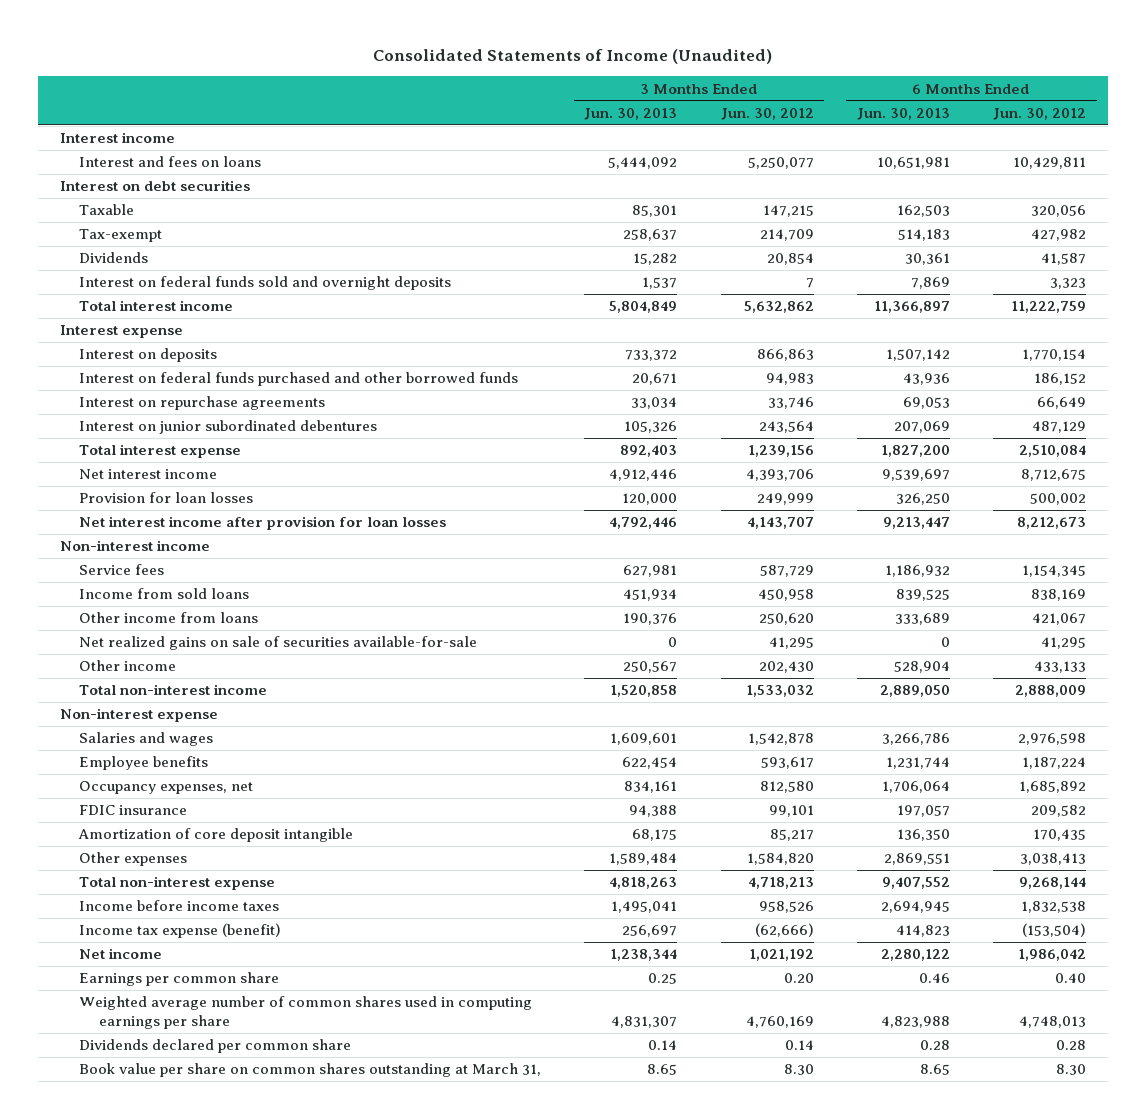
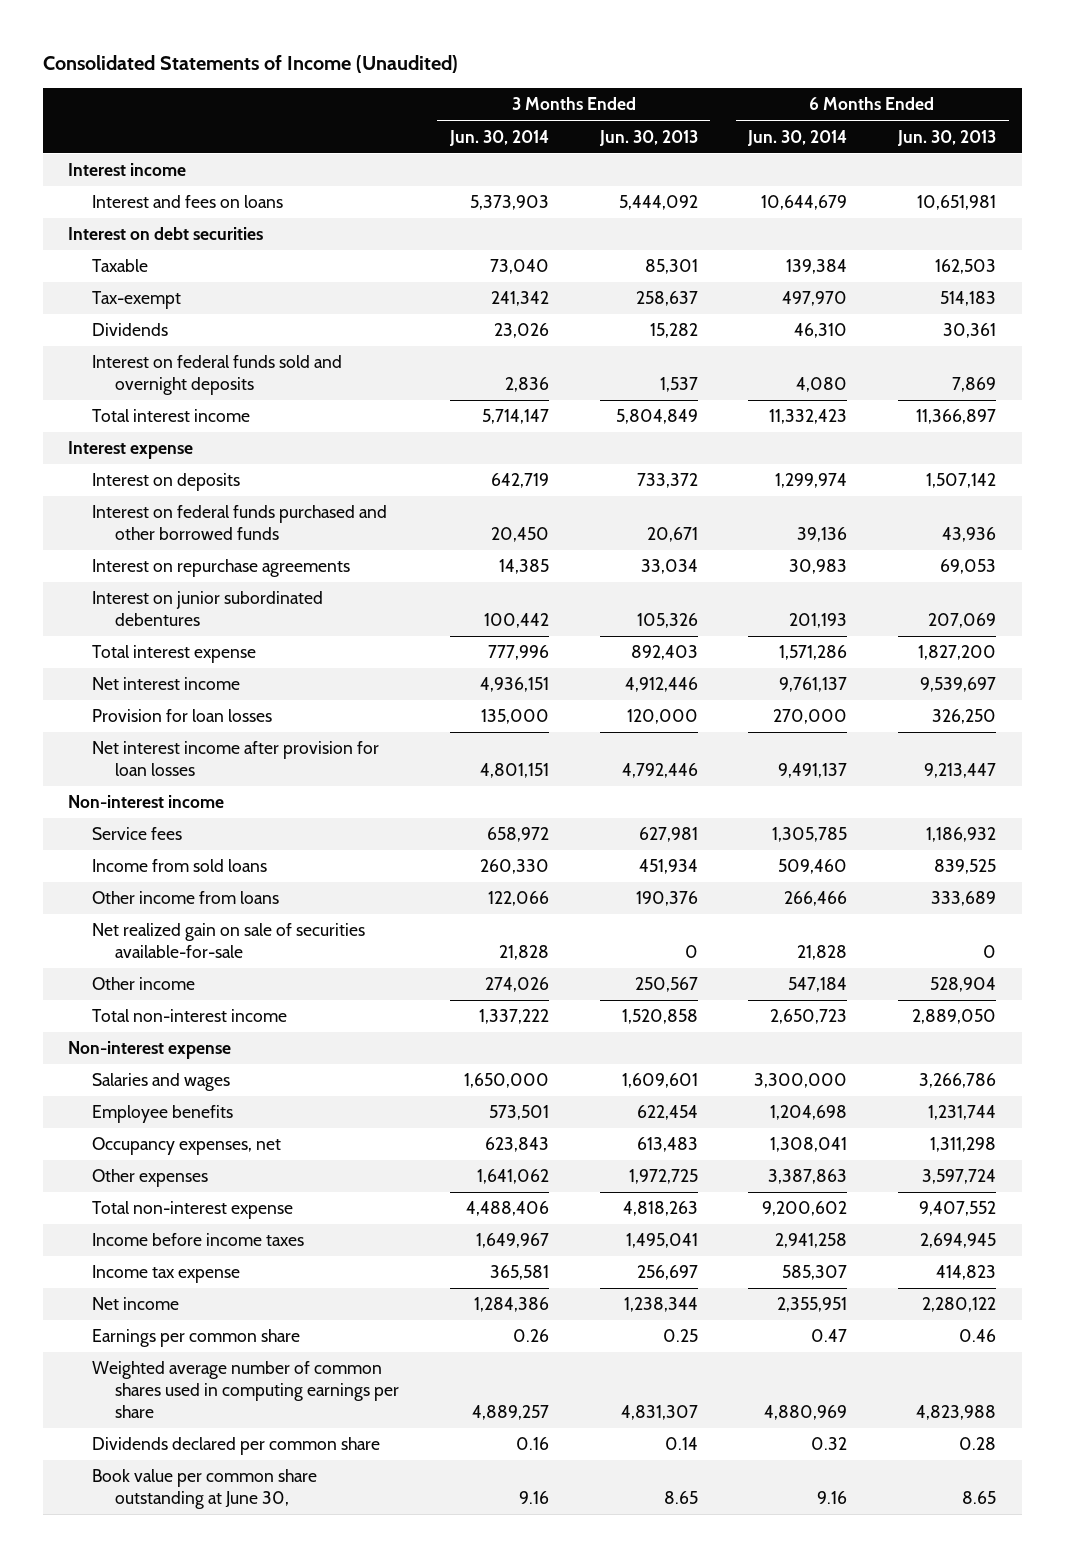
- | 3 Months Ended Jun. 30, 2013 | 3 Months Ended Jun. 30, 2012 | 6 Months Ended Jun. 30, 2013 | 6 Months Ended Jun. 30, 2012
+ | 3 Months Ended Jun. 30, 2014 | 3 Months Ended Jun. 30, 2013 | 6 Months Ended Jun. 30, 2014 | 6 Months Ended Jun. 30, 2013
- Net realized gains on sale of securities available-for-sale | 0 | 41,295 | 0 | 41,295
+ Net realized gain on sale of securities available-for-sale | 21,828 | 0 | 21,828 | 0
- Occupancy expenses, net | 834,161 | 812,580 | 1,706,064 | 1,685,892
- FDIC insurance | 94,388 | 99,101 | 197,057 | 209,582
- Amortization of core deposit intangible | 68,175 | 85,217 | 136,350 | 170,435
- Other expenses | 1,589,484 | 1,584,820 | 2,869,551 | 3,038,413
+ Occupancy expenses, net | 623,843 | 613,483 | 1,308,041 | 1,311,298
+ Other expenses | 1,641,062 | 1,972,725 | 3,387,863 | 3,597,724
- Income tax expense (benefit) | 256,697 | (62,666) | 414,823 | (153,504)
+ Income tax expense | 365,581 | 256,697 | 585,307 | 414,823
- Book value per share on common shares outstanding at March 31, | 8.65 | 8.30 | 8.65 | 8.30
+ Book value per common share outstanding at June 30, | 9.16 | 8.65 | 9.16 | 8.65

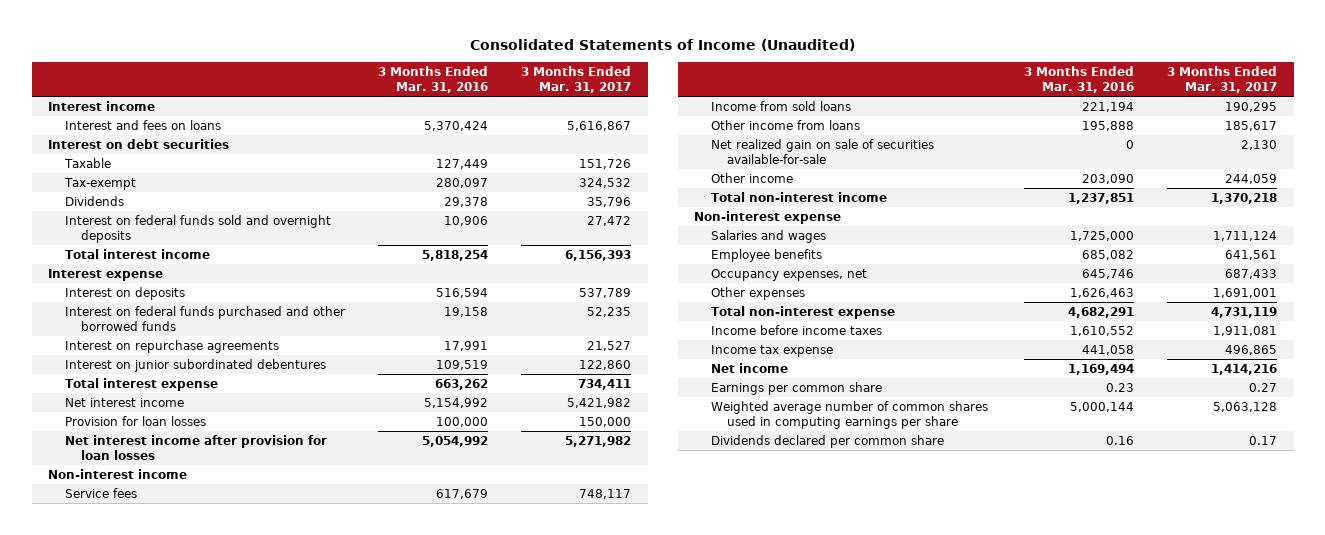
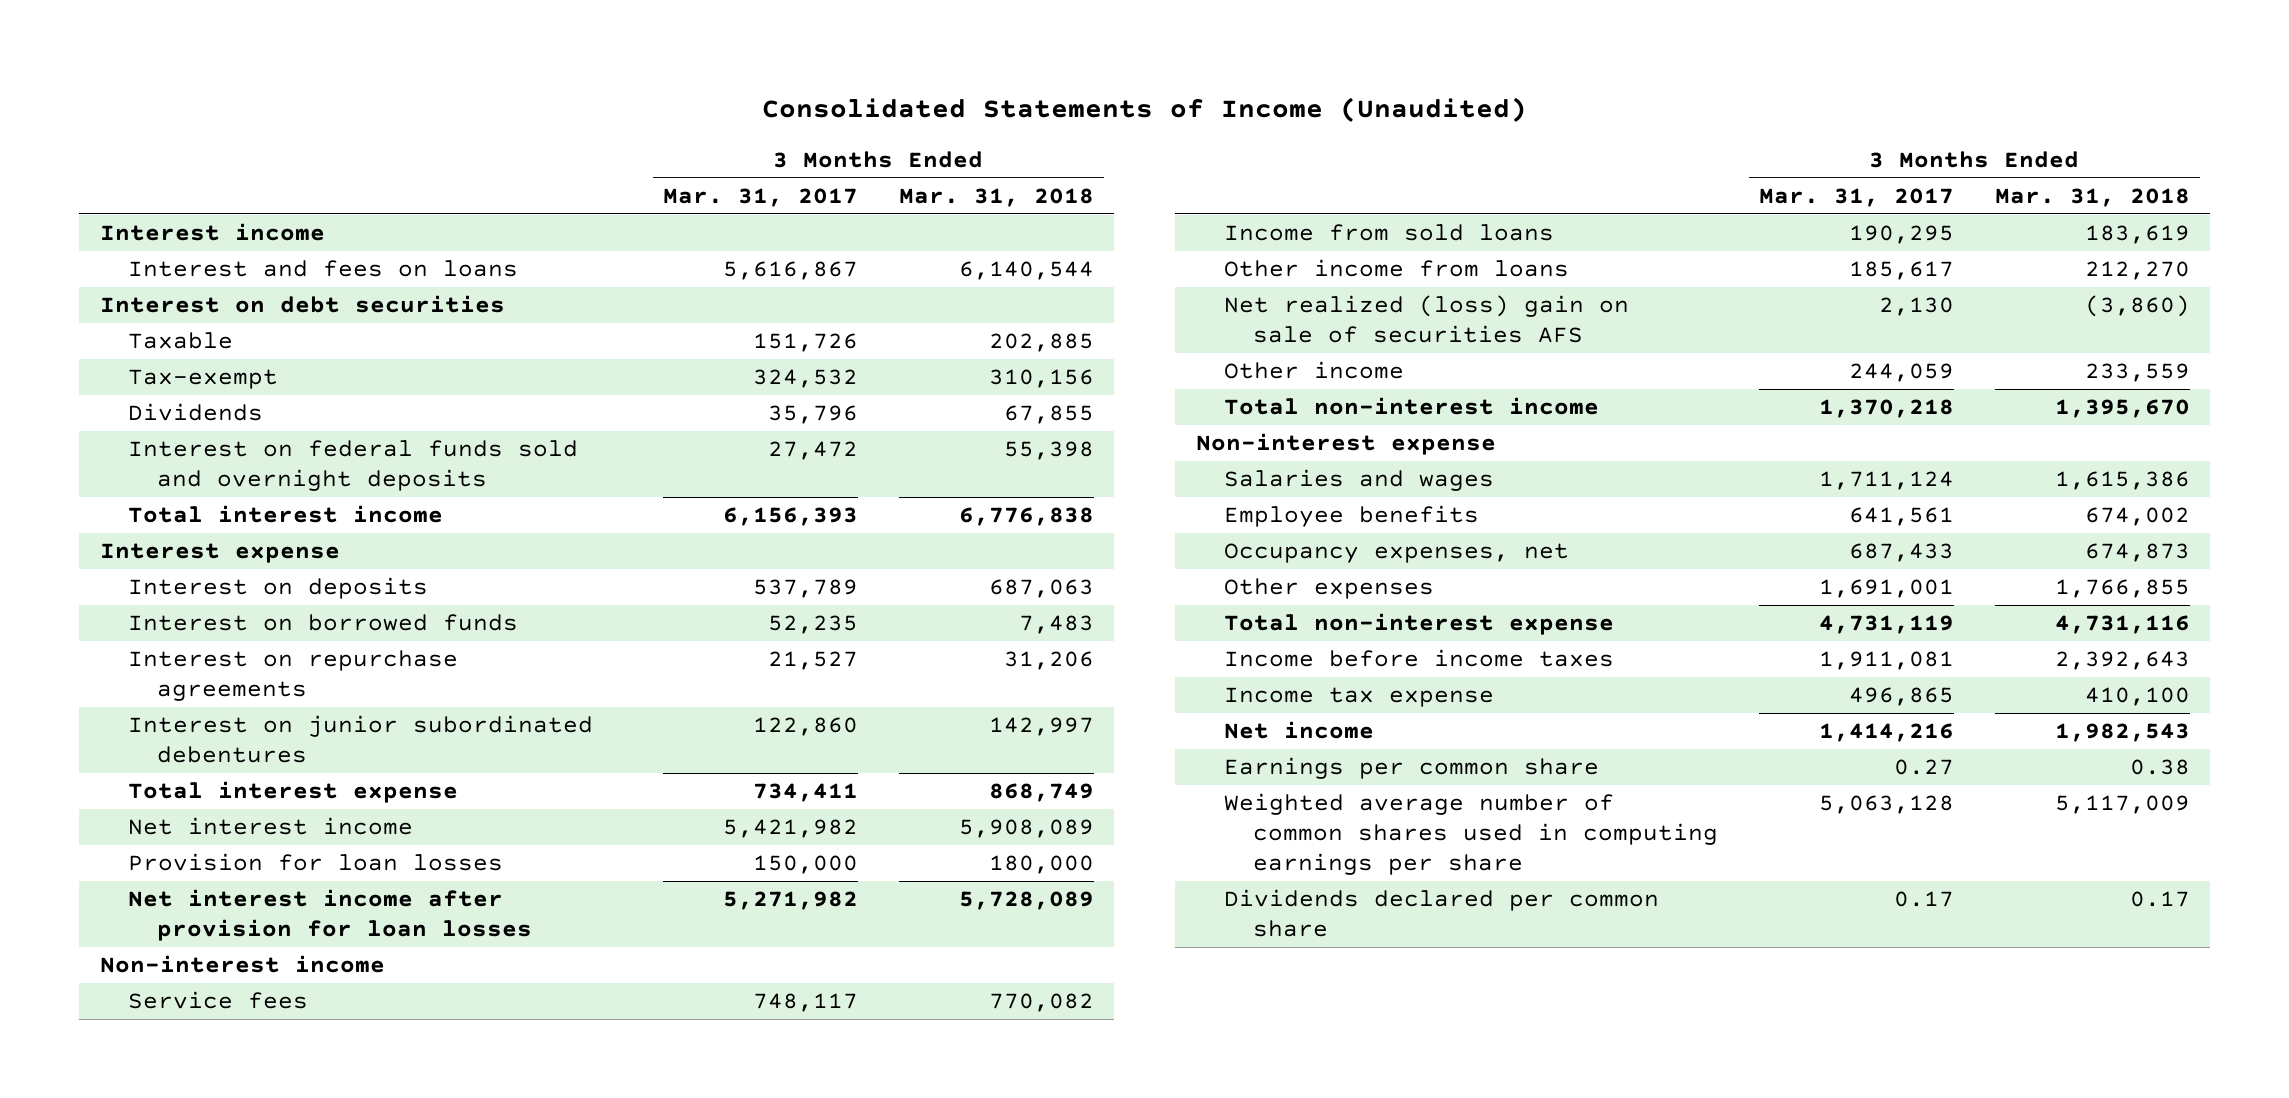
- | 3 Months Ended Mar. 31, 2016 | 3 Months Ended Mar. 31, 2017
+ | 3 Months Ended Mar. 31, 2017 | 3 Months Ended Mar. 31, 2018
- Interest on federal funds purchased and other borrowed funds | 19,158 | 52,235
+ Interest on borrowed funds | 52,235 | 7,483
- Net realized gain on sale of securities available-for-sale | 0 | 2,130
+ Net realized (loss) gain on sale of securities AFS | 2,130 | (3,860)

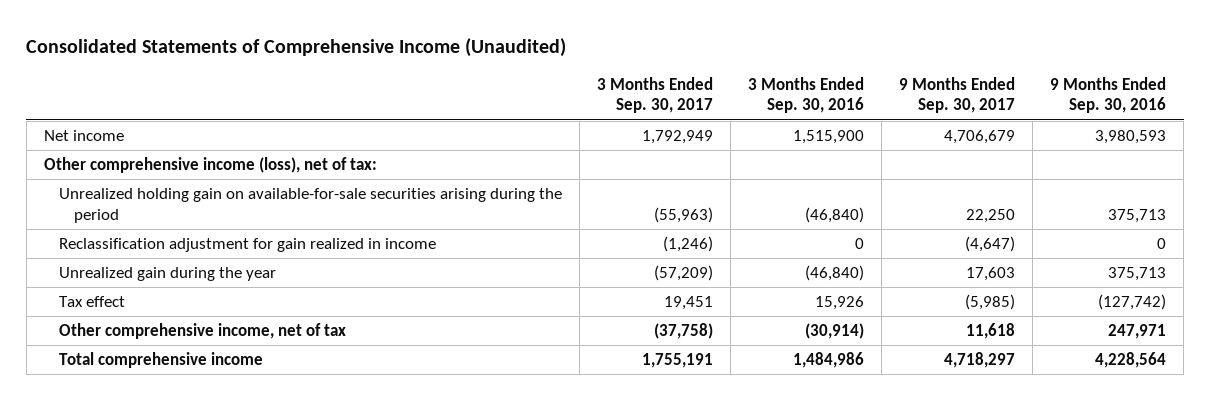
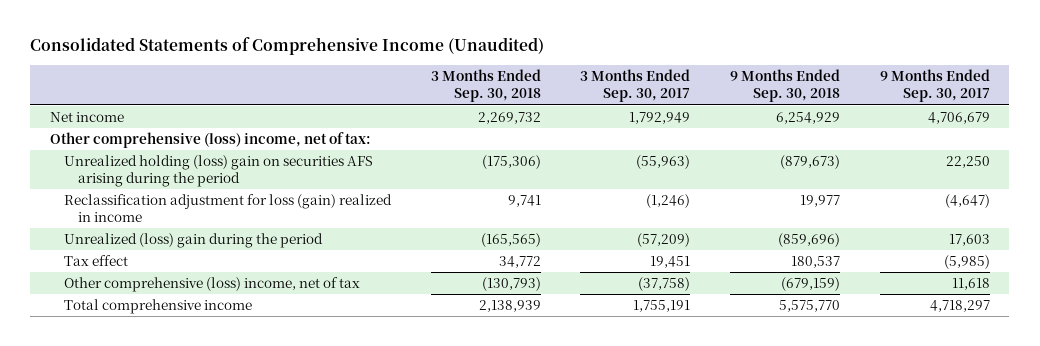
- | 3 Months Ended Sep. 30, 2017 | 3 Months Ended Sep. 30, 2016 | 9 Months Ended Sep. 30, 2017 | 9 Months Ended Sep. 30, 2016
+ | 3 Months Ended Sep. 30, 2018 | 3 Months Ended Sep. 30, 2017 | 9 Months Ended Sep. 30, 2018 | 9 Months Ended Sep. 30, 2017
- Other comprehensive income (loss), net of tax:
- Unrealized holding gain on available-for-sale securities arising during the period | (55,963) | (46,840) | 22,250 | 375,713
- Reclassification adjustment for gain realized in income | (1,246) | 0 | (4,647) | 0
- Unrealized gain during the year | (57,209) | (46,840) | 17,603 | 375,713
+ Other comprehensive (loss) income, net of tax:
+ Unrealized holding (loss) gain on securities AFS arising during the period | (175,306) | (55,963) | (879,673) | 22,250
+ Reclassification adjustment for loss (gain) realized in income | 9,741 | (1,246) | 19,977 | (4,647)
+ Unrealized (loss) gain during the period | (165,565) | (57,209) | (859,696) | 17,603
- Other comprehensive income, net of tax | (37,758) | (30,914) | 11,618 | 247,971
+ Other comprehensive (loss) income, net of tax | (130,793) | (37,758) | (679,159) | 11,618

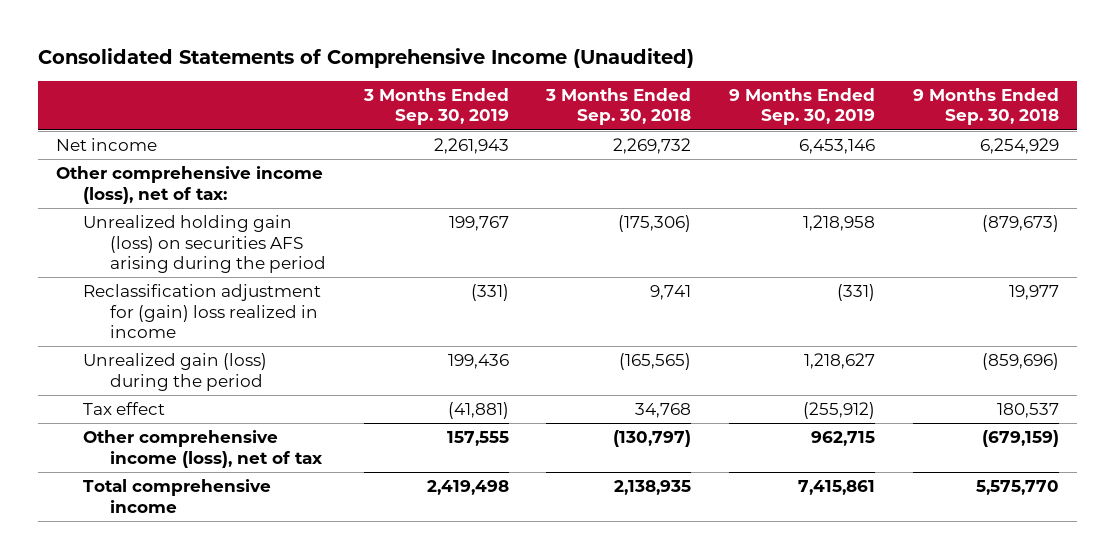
- | 3 Months Ended Sep. 30, 2018 | 3 Months Ended Sep. 30, 2017 | 9 Months Ended Sep. 30, 2018 | 9 Months Ended Sep. 30, 2017
+ | 3 Months Ended Sep. 30, 2019 | 3 Months Ended Sep. 30, 2018 | 9 Months Ended Sep. 30, 2019 | 9 Months Ended Sep. 30, 2018
- Other comprehensive (loss) income, net of tax:
- Unrealized holding (loss) gain on securities AFS arising during the period | (175,306) | (55,963) | (879,673) | 22,250
- Reclassification adjustment for loss (gain) realized in income | 9,741 | (1,246) | 19,977 | (4,647)
- Unrealized (loss) gain during the period | (165,565) | (57,209) | (859,696) | 17,603
- Tax effect | 34,772 | 19,451 | 180,537 | (5,985)
- Other comprehensive (loss) income, net of tax | (130,793) | (37,758) | (679,159) | 11,618
- Total comprehensive income | 2,138,939 | 1,755,191 | 5,575,770 | 4,718,297
+ Other comprehensive income (loss), net of tax:
+ Unrealized holding gain (loss) on securities AFS arising during the period | 199,767 | (175,306) | 1,218,958 | (879,673)
+ Reclassification adjustment for (gain) loss realized in income | (331) | 9,741 | (331) | 19,977
+ Unrealized gain (loss) during the period | 199,436 | (165,565) | 1,218,627 | (859,696)
+ Tax effect | (41,881) | 34,768 | (255,912) | 180,537
+ Other comprehensive income (loss), net of tax | 157,555 | (130,797) | 962,715 | (679,159)
+ Total comprehensive income | 2,419,498 | 2,138,935 | 7,415,861 | 5,575,770

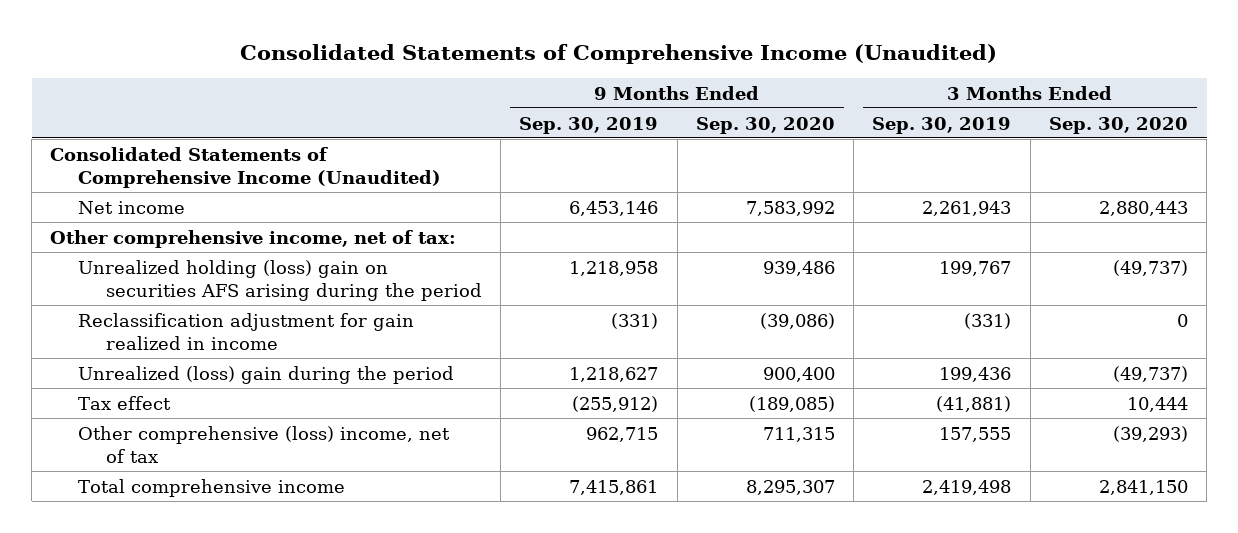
- | 3 Months Ended Sep. 30, 2019 | 3 Months Ended Sep. 30, 2018 | 9 Months Ended Sep. 30, 2019 | 9 Months Ended Sep. 30, 2018
+ | 9 Months Ended Sep. 30, 2019 | 9 Months Ended Sep. 30, 2020 | 3 Months Ended Sep. 30, 2019 | 3 Months Ended Sep. 30, 2020
+ Consolidated Statements of Comprehensive Income (Unaudited)
- Other comprehensive income (loss), net of tax:
- Unrealized holding gain (loss) on securities AFS arising during the period | 199,767 | (175,306) | 1,218,958 | (879,673)
- Reclassification adjustment for (gain) loss realized in income | (331) | 9,741 | (331) | 19,977
- Unrealized gain (loss) during the period | 199,436 | (165,565) | 1,218,627 | (859,696)
+ Other comprehensive income, net of tax:
+ Unrealized holding (loss) gain on securities AFS arising during the period | 1,218,958 | 939,486 | 199,767 | (49,737)
+ Reclassification adjustment for gain realized in income | (331) | (39,086) | (331) | 0
+ Unrealized (loss) gain during the period | 1,218,627 | 900,400 | 199,436 | (49,737)
- Other comprehensive income (loss), net of tax | 157,555 | (130,797) | 962,715 | (679,159)
+ Other comprehensive (loss) income, net of tax | 962,715 | 711,315 | 157,555 | (39,293)

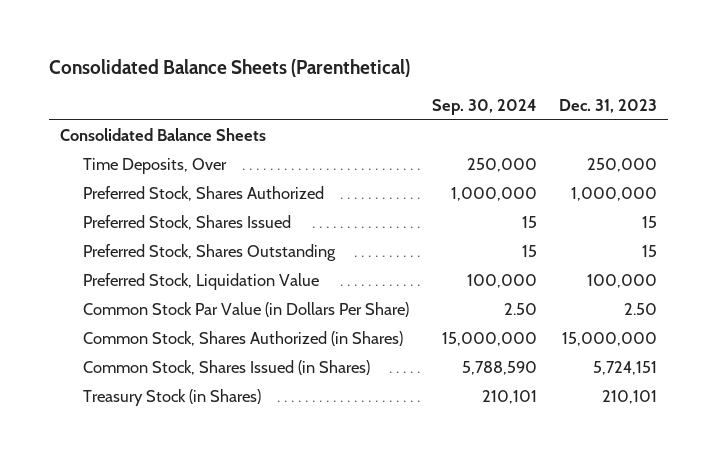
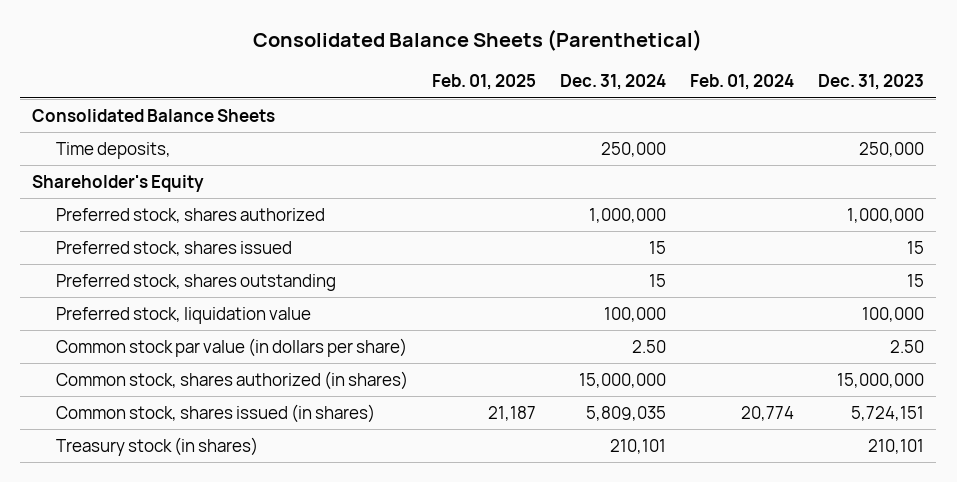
- | Sep. 30, 2024 | Dec. 31, 2023
+ | Feb. 01, 2025 | Dec. 31, 2024 | Feb. 01, 2024 | Dec. 31, 2023
- Time Deposits, Over | 250,000 | 250,000
- Preferred Stock, Shares Authorized | 1,000,000 | 1,000,000
- Preferred Stock, Shares Issued | 15 | 15
- Preferred Stock, Shares Outstanding | 15 | 15
- Preferred Stock, Liquidation Value | 100,000 | 100,000
- Common Stock Par Value (in Dollars Per Share) | 2.50 | 2.50
- Common Stock, Shares Authorized (in Shares) | 15,000,000 | 15,000,000
- Common Stock, Shares Issued (in Shares) | 5,788,590 | 5,724,151
- Treasury Stock (in Shares) | 210,101 | 210,101
+ Time deposits, | | 250,000 | | 250,000
+ Shareholder's Equity
+ Preferred stock, shares authorized | | 1,000,000 | | 1,000,000
+ Preferred stock, shares issued | | 15 | | 15
+ Preferred stock, shares outstanding | | 15 | | 15
+ Preferred stock, liquidation value | | 100,000 | | 100,000
+ Common stock par value (in dollars per share) | | 2.50 | | 2.50
+ Common stock, shares authorized (in shares) | | 15,000,000 | | 15,000,000
+ Common stock, shares issued (in shares) | 21,187 | 5,809,035 | 20,774 | 5,724,151
+ Treasury stock (in shares) | | 210,101 | | 210,101

